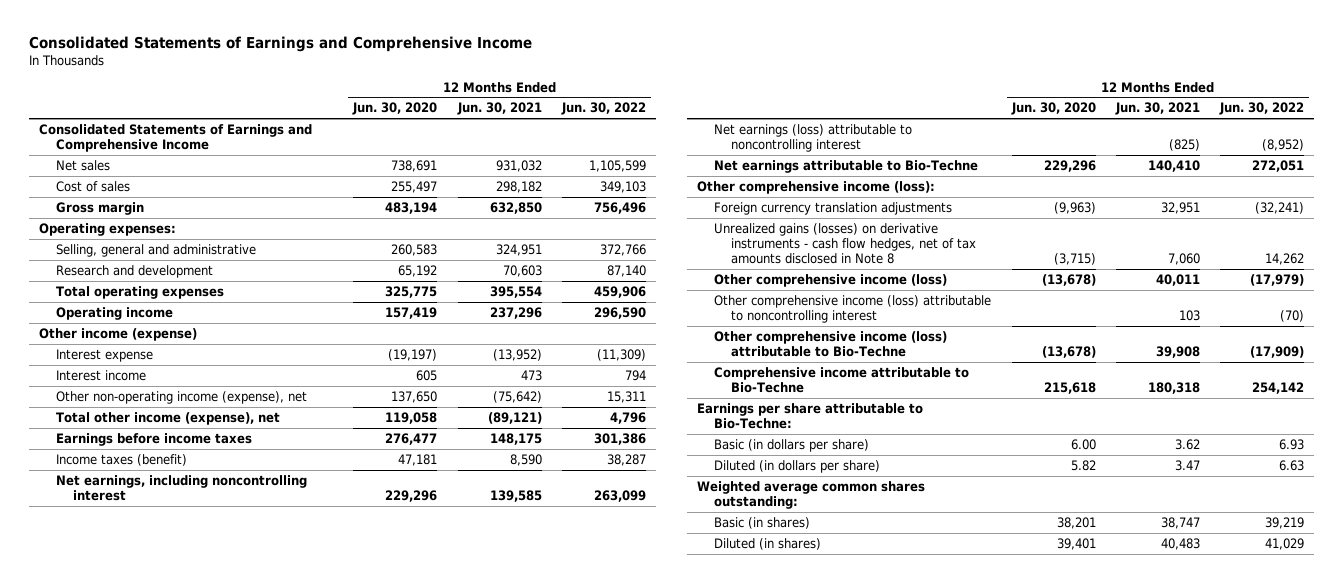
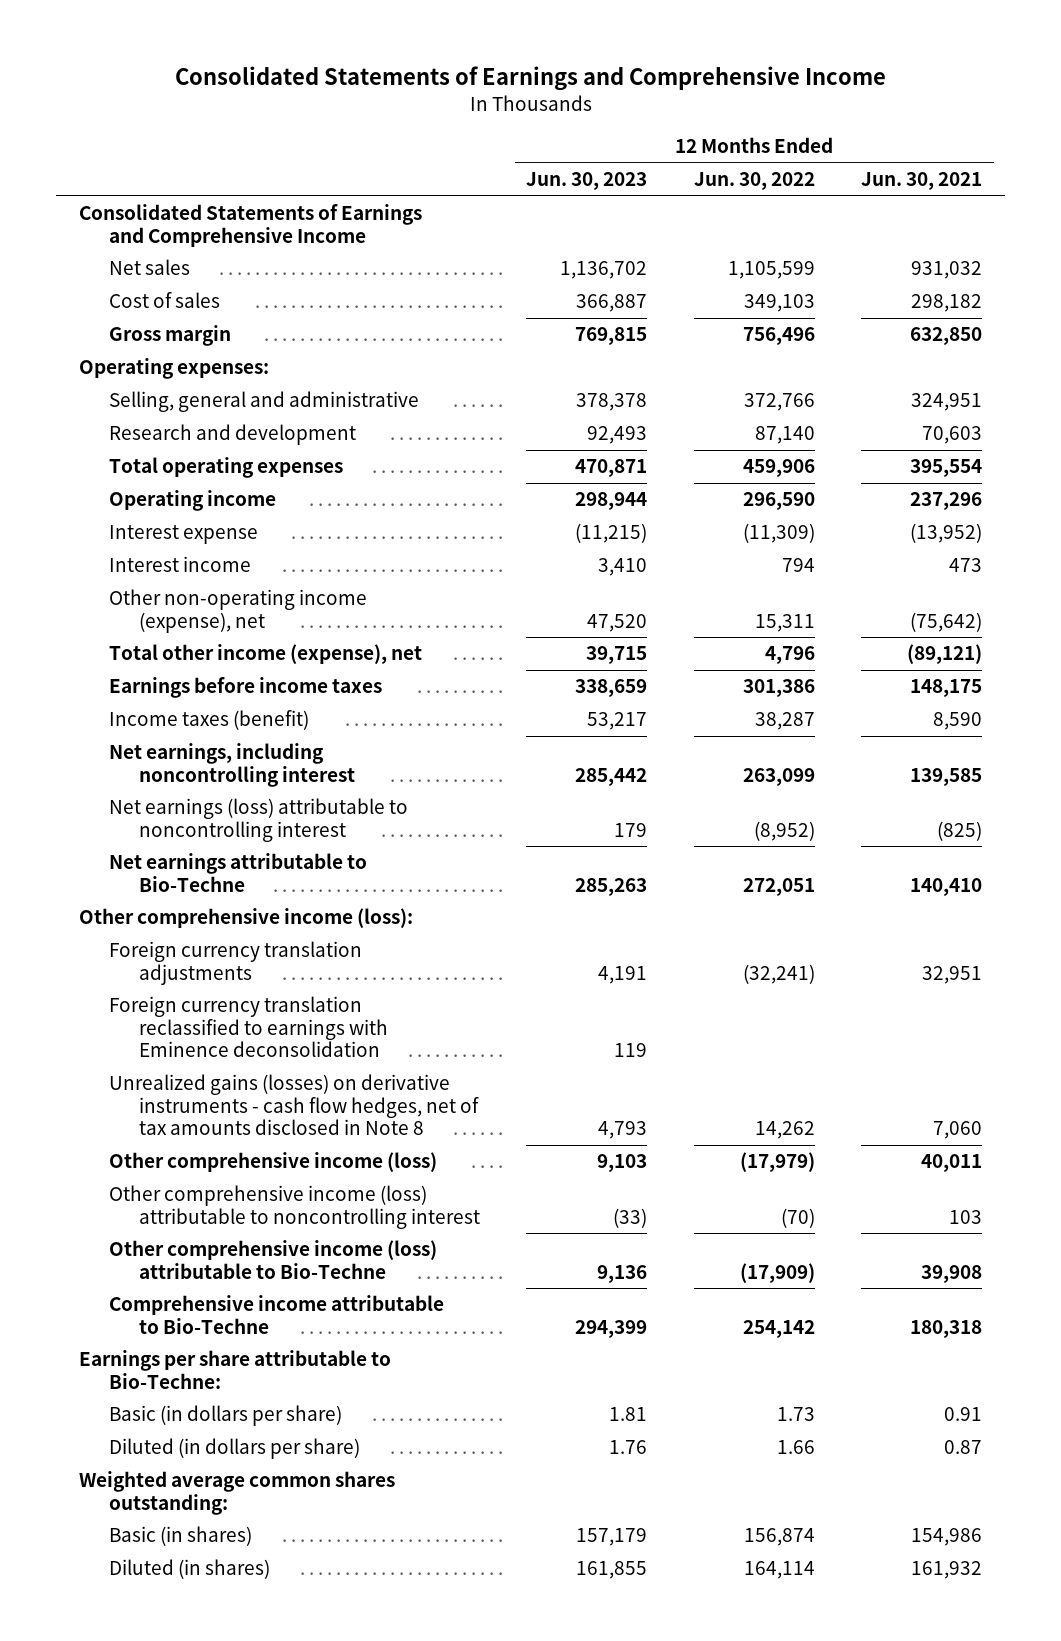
- | 12 Months Ended Jun. 30, 2020 | 12 Months Ended Jun. 30, 2021 | 12 Months Ended Jun. 30, 2022
+ | 12 Months Ended Jun. 30, 2023 | 12 Months Ended Jun. 30, 2022 | 12 Months Ended Jun. 30, 2021
- Other income (expense)
+ Foreign currency translation reclassified to earnings with Eminence deconsolidation | 119 | |
- Basic (in dollars per share) | 6.00 | 3.62 | 6.93
- Diluted (in dollars per share) | 5.82 | 3.47 | 6.63
+ Basic (in dollars per share) | 1.81 | 1.73 | 0.91
+ Diluted (in dollars per share) | 1.76 | 1.66 | 0.87
- Basic (in shares) | 38,201 | 38,747 | 39,219
- Diluted (in shares) | 39,401 | 40,483 | 41,029
+ Basic (in shares) | 157,179 | 156,874 | 154,986
+ Diluted (in shares) | 161,855 | 164,114 | 161,932

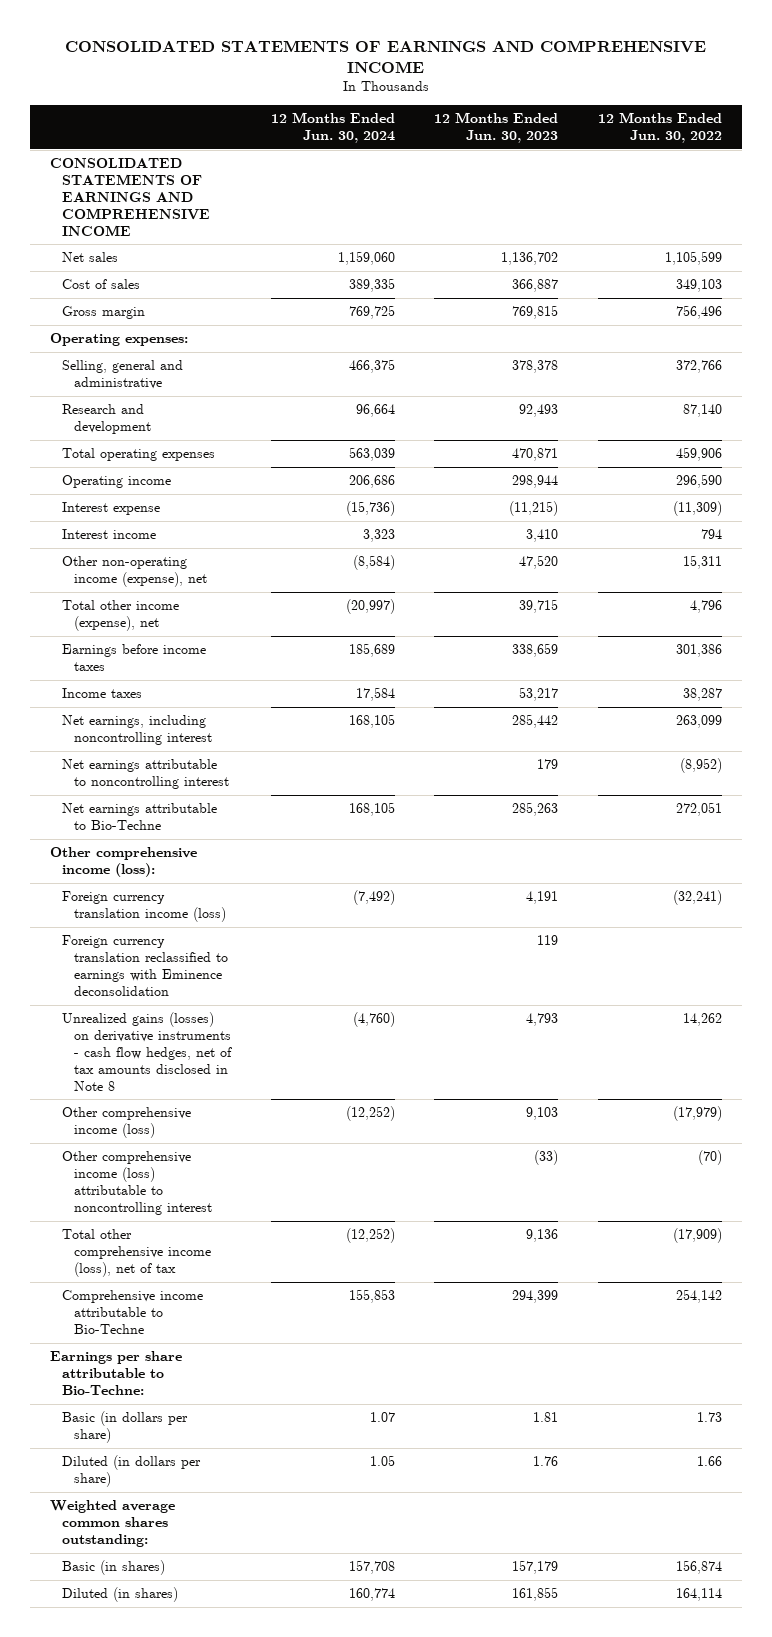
- Consolidated Statements of Earnings and Comprehensive Income
+ CONSOLIDATED STATEMENTS OF EARNINGS AND COMPREHENSIVE INCOME
- | 12 Months Ended Jun. 30, 2023 | 12 Months Ended Jun. 30, 2022 | 12 Months Ended Jun. 30, 2021
+ | 12 Months Ended Jun. 30, 2024 | 12 Months Ended Jun. 30, 2023 | 12 Months Ended Jun. 30, 2022
- Consolidated Statements of Earnings and Comprehensive Income
+ CONSOLIDATED STATEMENTS OF EARNINGS AND COMPREHENSIVE INCOME
- Income taxes (benefit) | 53,217 | 38,287 | 8,590
+ Income taxes | 17,584 | 53,217 | 38,287
- Net earnings (loss) attributable to noncontrolling interest | 179 | (8,952) | (825)
+ Net earnings attributable to noncontrolling interest | | 179 | (8,952)
- Foreign currency translation adjustments | 4,191 | (32,241) | 32,951
+ Foreign currency translation income (loss) | (7,492) | 4,191 | (32,241)
- Other comprehensive income (loss) attributable to Bio-Techne | 9,136 | (17,909) | 39,908
+ Total other comprehensive income (loss), net of tax | (12,252) | 9,136 | (17,909)

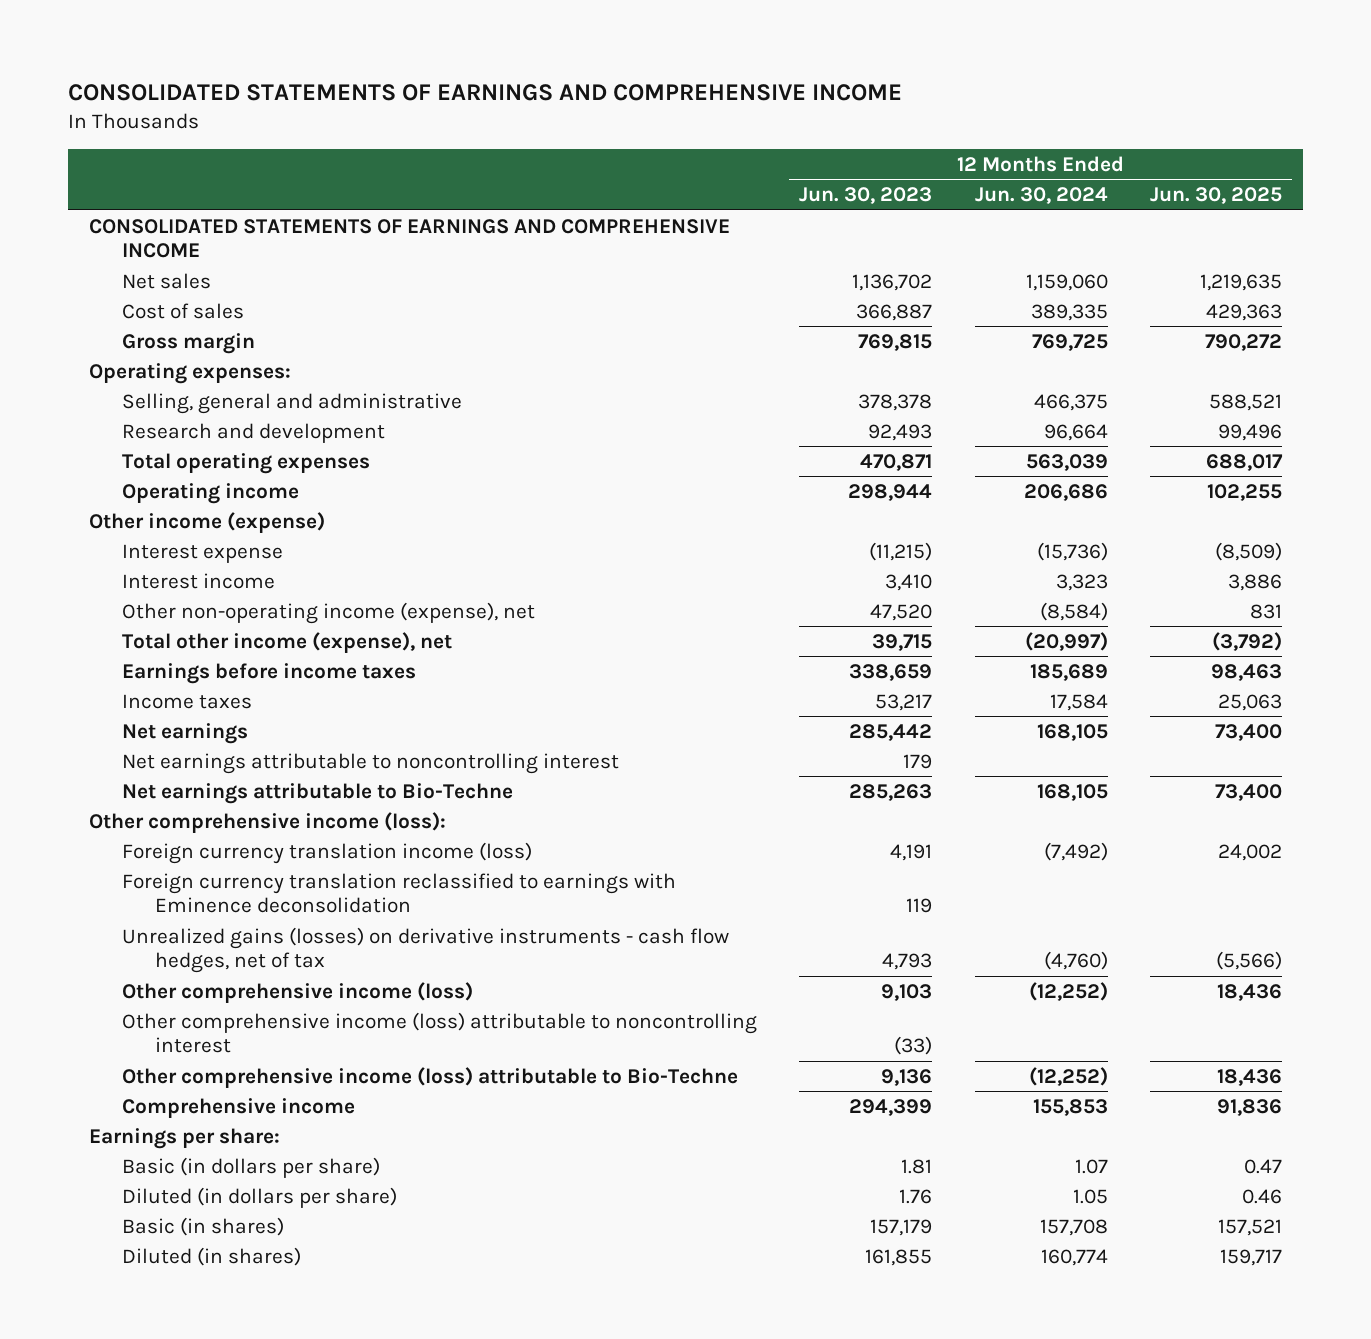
- | 12 Months Ended Jun. 30, 2024 | 12 Months Ended Jun. 30, 2023 | 12 Months Ended Jun. 30, 2022
+ | 12 Months Ended Jun. 30, 2023 | 12 Months Ended Jun. 30, 2024 | 12 Months Ended Jun. 30, 2025
+ Other income (expense)
- Net earnings, including noncontrolling interest | 168,105 | 285,442 | 263,099
+ Net earnings | 285,442 | 168,105 | 73,400
- Unrealized gains (losses) on derivative instruments - cash flow hedges, net of tax amounts disclosed in Note 8 | (4,760) | 4,793 | 14,262
+ Unrealized gains (losses) on derivative instruments - cash flow hedges, net of tax | 4,793 | (4,760) | (5,566)
- Total other comprehensive income (loss), net of tax | (12,252) | 9,136 | (17,909)
- Comprehensive income attributable to Bio-Techne | 155,853 | 294,399 | 254,142
- Earnings per share attributable to Bio-Techne:
+ Other comprehensive income (loss) attributable to Bio-Techne | 9,136 | (12,252) | 18,436
+ Comprehensive income | 294,399 | 155,853 | 91,836
+ Earnings per share:
- Weighted average common shares outstanding:

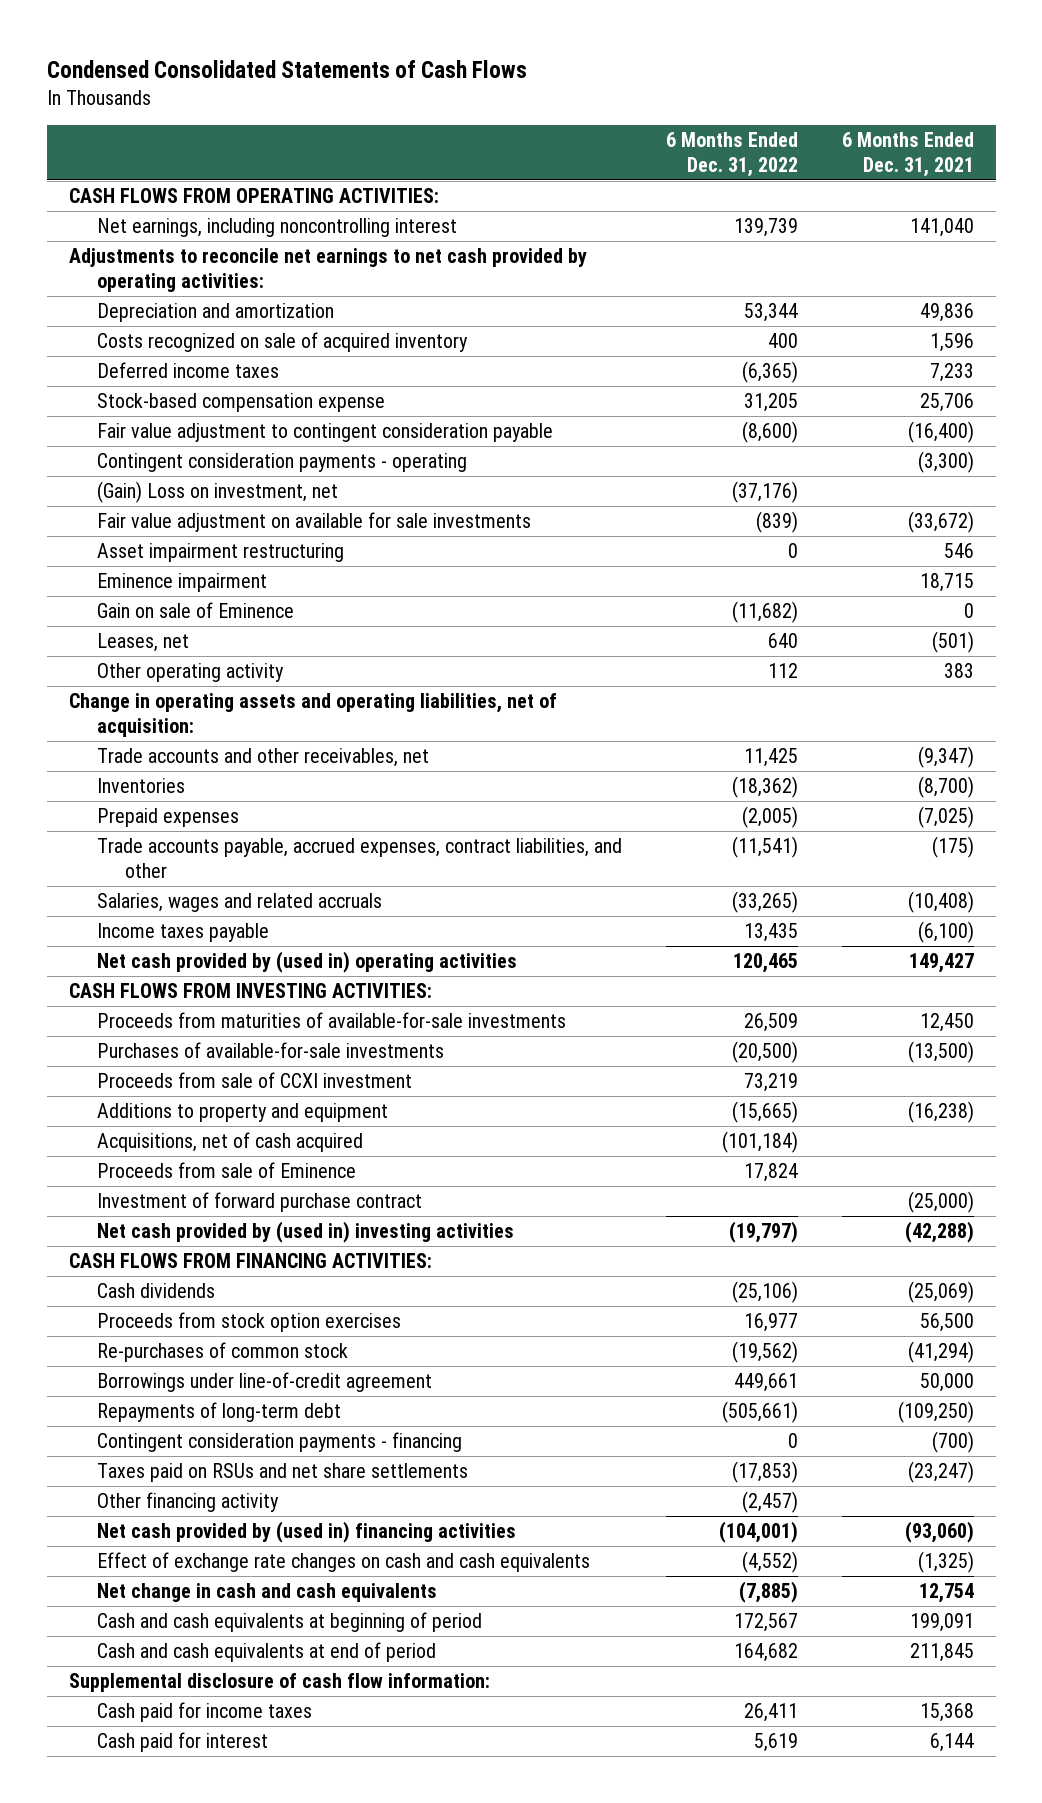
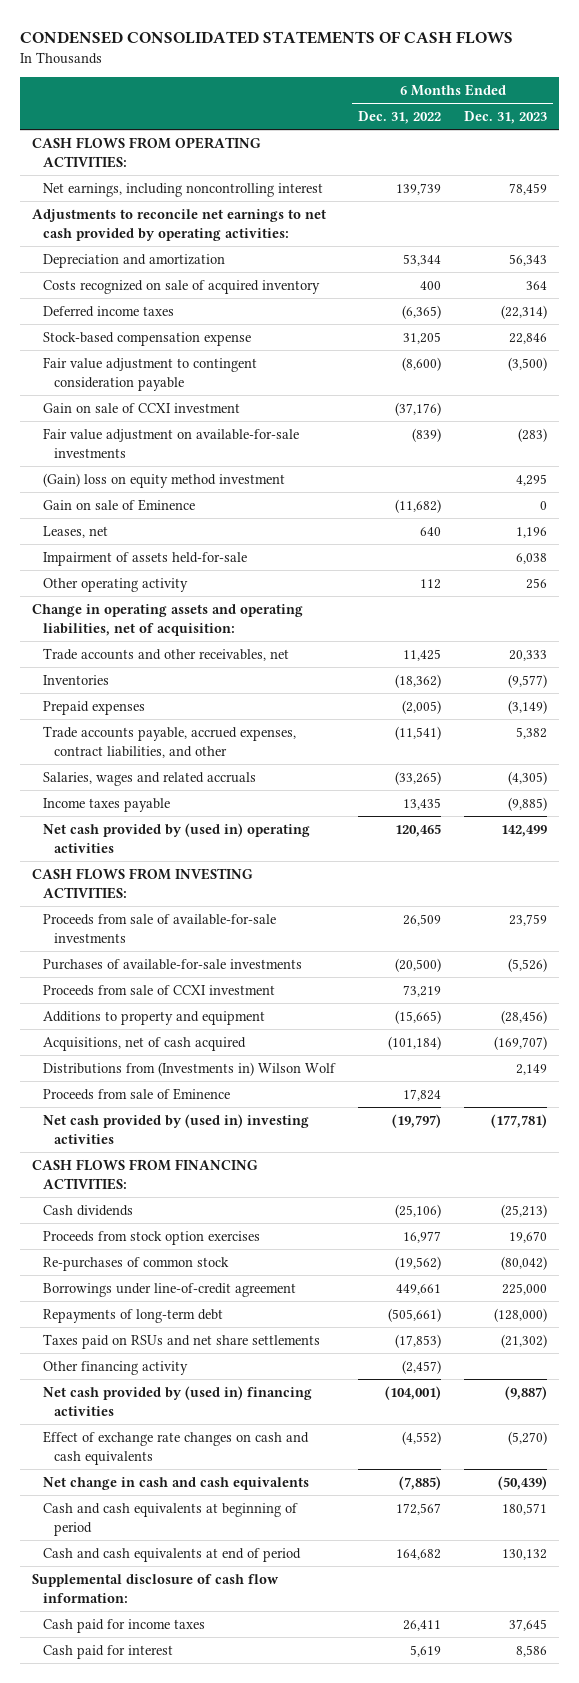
- Condensed Consolidated Statements of Cash Flows
+ CONDENSED CONSOLIDATED STATEMENTS OF CASH FLOWS
- | 6 Months Ended Dec. 31, 2022 | 6 Months Ended Dec. 31, 2021
+ | 6 Months Ended Dec. 31, 2022 | 6 Months Ended Dec. 31, 2023
- Contingent consideration payments - operating | | (3,300)
- (Gain) Loss on investment, net | (37,176) |
- Fair value adjustment on available for sale investments | (839) | (33,672)
- Asset impairment restructuring | 0 | 546
- Eminence impairment | | 18,715
+ Gain on sale of CCXI investment | (37,176) |
+ Fair value adjustment on available-for-sale investments | (839) | (283)
+ (Gain) loss on equity method investment | | 4,295
+ Impairment of assets held-for-sale | | 6,038
- Proceeds from maturities of available-for-sale investments | 26,509 | 12,450
+ Proceeds from sale of available-for-sale investments | 26,509 | 23,759
+ Distributions from (Investments in) Wilson Wolf | | 2,149
- Investment of forward purchase contract | | (25,000)
- Contingent consideration payments - financing | 0 | (700)

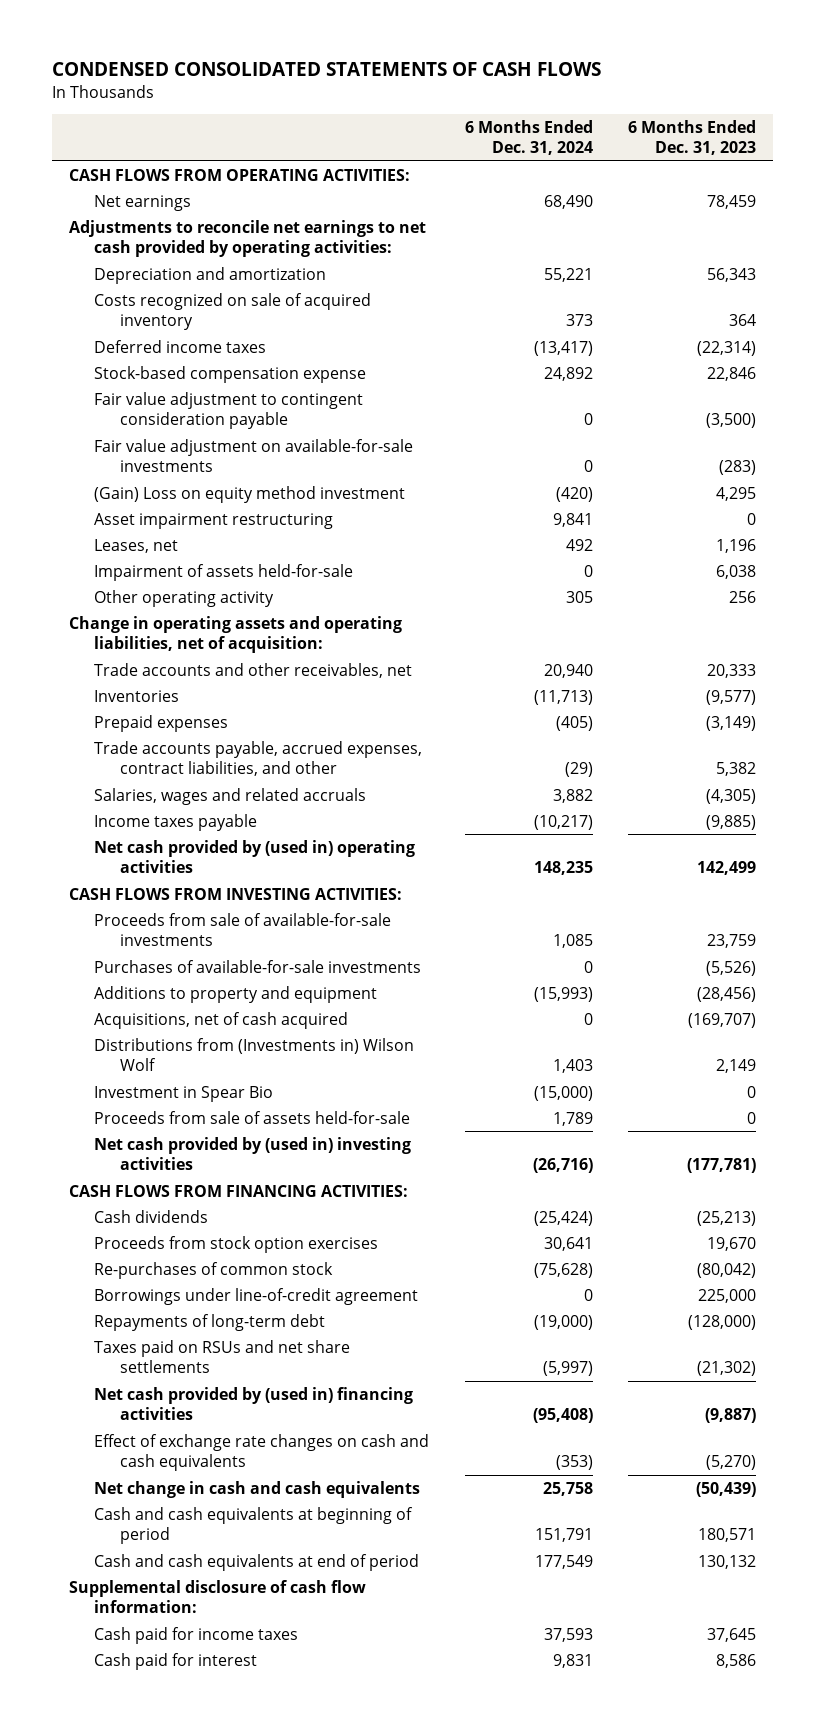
- | 6 Months Ended Dec. 31, 2022 | 6 Months Ended Dec. 31, 2023
+ | 6 Months Ended Dec. 31, 2024 | 6 Months Ended Dec. 31, 2023
- Net earnings, including noncontrolling interest | 139,739 | 78,459
+ Net earnings | 68,490 | 78,459
- Gain on sale of CCXI investment | (37,176) |
- (Gain) loss on equity method investment | | 4,295
- Gain on sale of Eminence | (11,682) | 0
+ (Gain) Loss on equity method investment | (420) | 4,295
+ Asset impairment restructuring | 9,841 | 0
- Proceeds from sale of CCXI investment | 73,219 |
- Proceeds from sale of Eminence | 17,824 |
+ Investment in Spear Bio | (15,000) | 0
+ Proceeds from sale of assets held-for-sale | 1,789 | 0
- Other financing activity | (2,457) |

